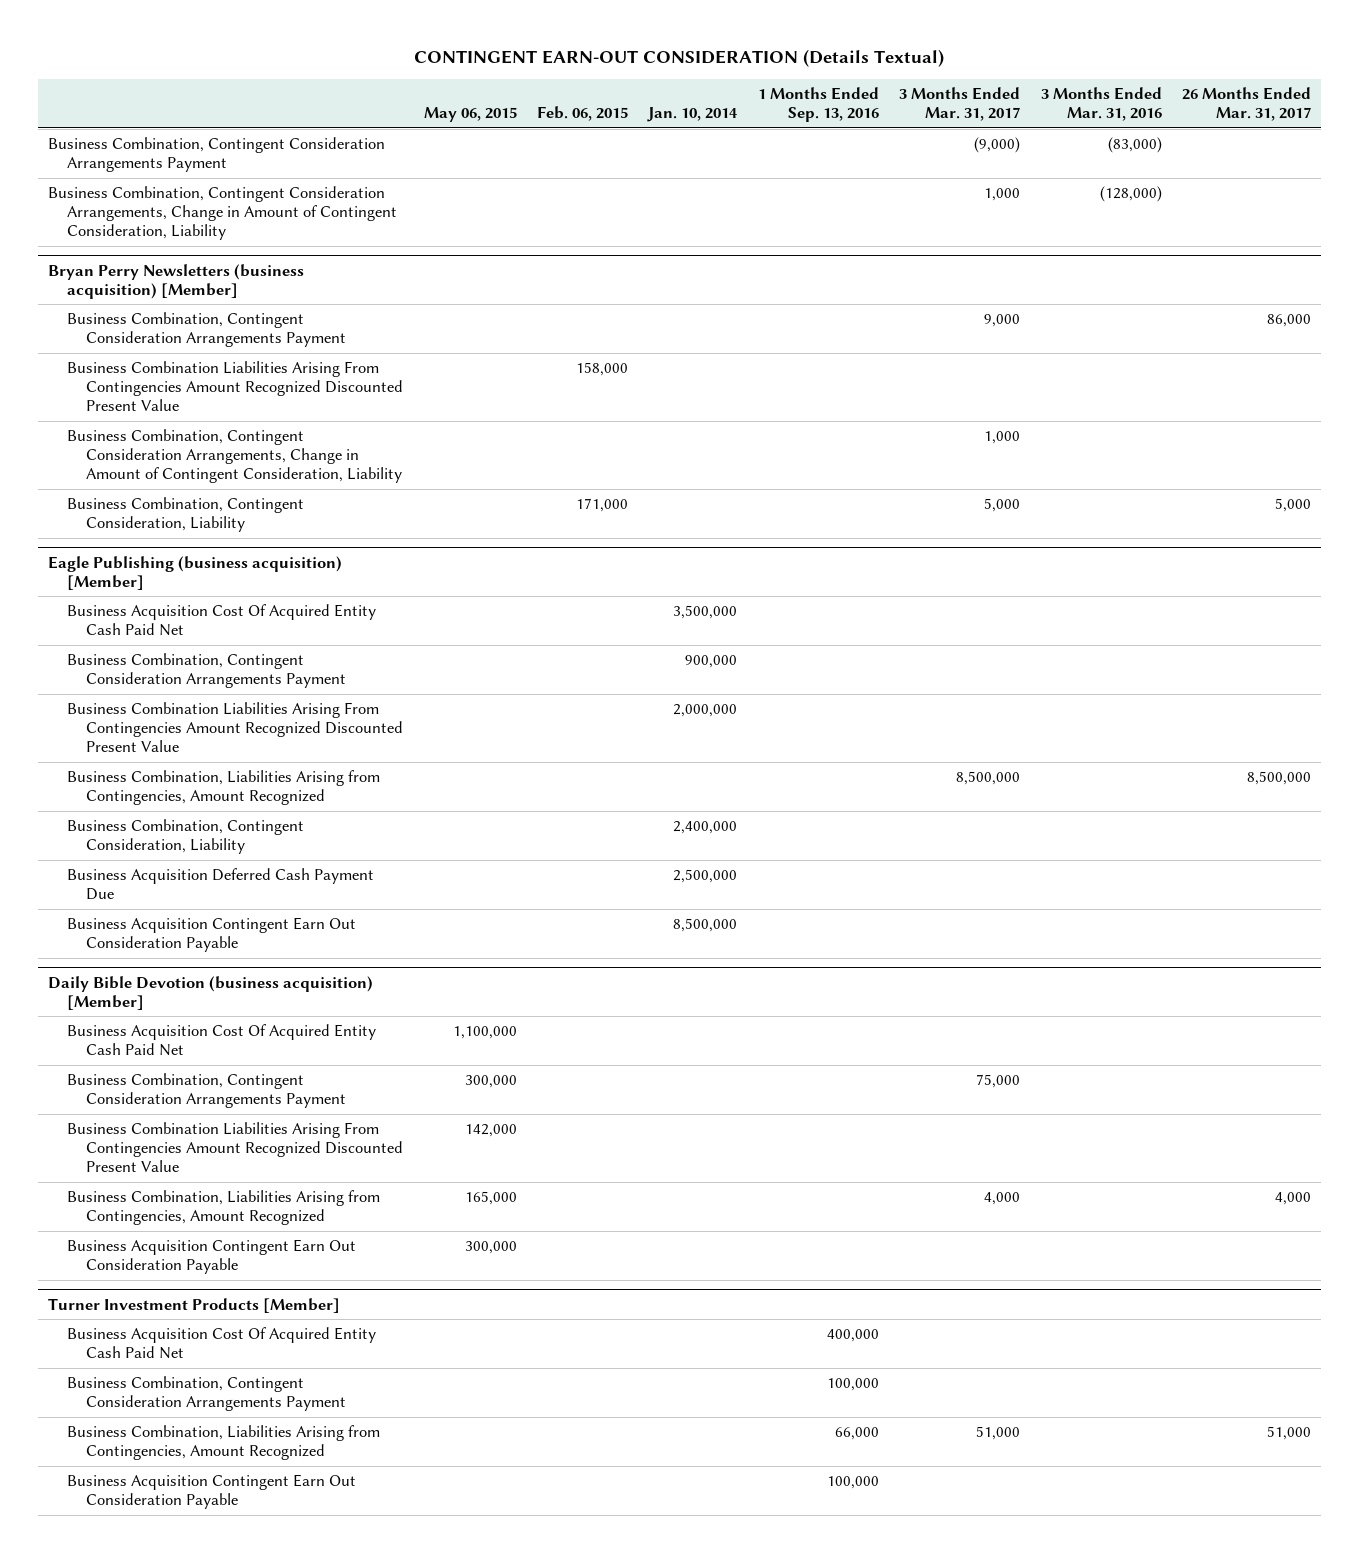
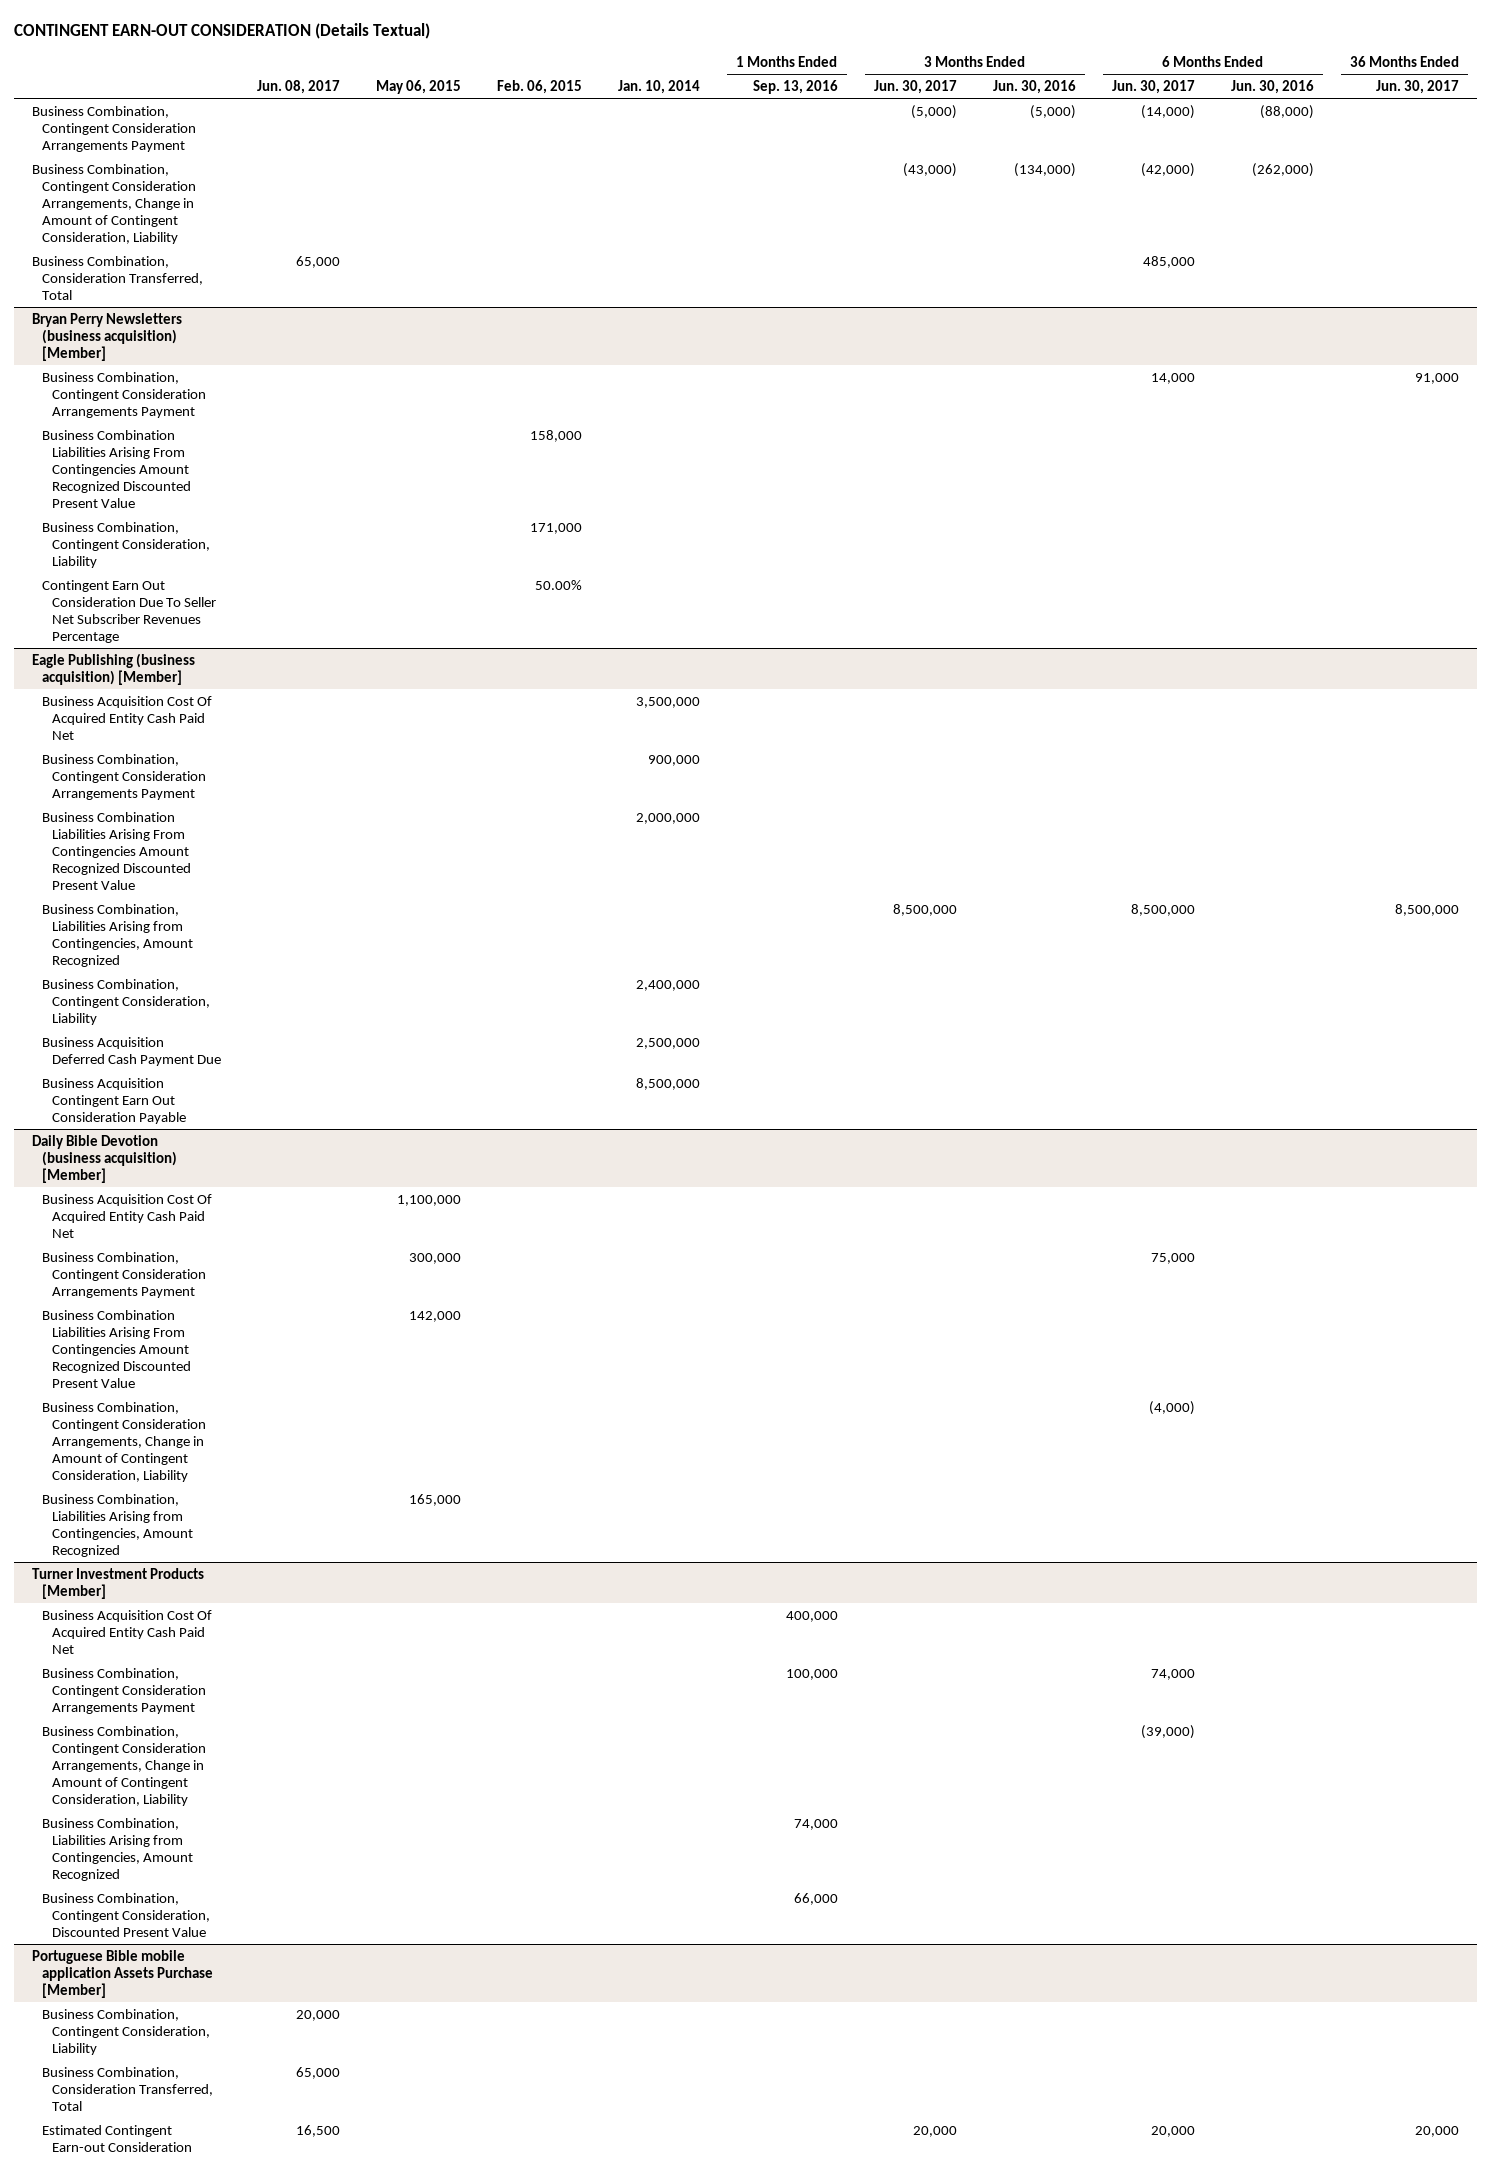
- | May 06, 2015 | Feb. 06, 2015 | Jan. 10, 2014 | 1 Months Ended Sep. 13, 2016 | 3 Months Ended Mar. 31, 2017 | 3 Months Ended Mar. 31, 2016 | 26 Months Ended Mar. 31, 2017
+ | Jun. 08, 2017 | May 06, 2015 | Feb. 06, 2015 | Jan. 10, 2014 | 1 Months Ended Sep. 13, 2016 | 3 Months Ended Jun. 30, 2017 | 3 Months Ended Jun. 30, 2016 | 6 Months Ended Jun. 30, 2017 | 6 Months Ended Jun. 30, 2016 | 36 Months Ended Jun. 30, 2017
+ Business Combination, Consideration Transferred, Total | 65,000 | | | | | | | 485,000 | |
@ Bryan Perry Newsletters (business acquisition) [Member]
- Business Combination, Contingent Consideration Arrangements, Change in Amount of Contingent Consideration, Liability | | | | | 1,000 | |
+ Contingent Earn Out Consideration Due To Seller Net Subscriber Revenues Percentage | | | 50.00% | | | | | | |
@ Daily Bible Devotion (business acquisition) [Member]
+ Business Combination, Contingent Consideration Arrangements, Change in Amount of Contingent Consideration, Liability | | | | | | | | (4,000) | |
- Business Acquisition Contingent Earn Out Consideration Payable | 300,000 | | | | | |
@ Turner Investment Products [Member]
- Business Combination, Liabilities Arising from Contingencies, Amount Recognized | | | | 66,000 | 51,000 | | 51,000
- Business Acquisition Contingent Earn Out Consideration Payable | | | | 100,000 | | |
+ Business Combination, Contingent Consideration Arrangements, Change in Amount of Contingent Consideration, Liability | | | | | | | | (39,000) | |
+ Business Combination, Liabilities Arising from Contingencies, Amount Recognized | | | | | 74,000 | | | | |
+ Business Combination, Contingent Consideration, Discounted Present Value | | | | | 66,000 | | | | |
+ Portuguese Bible mobile application Assets Purchase [Member]
+ Business Combination, Contingent Consideration, Liability | 20,000 | | | | | | | | |
+ Business Combination, Consideration Transferred, Total | 65,000 | | | | | | | | |
+ Estimated Contingent Earn-out Consideration | 16,500 | | | | | 20,000 | | 20,000 | | 20,000

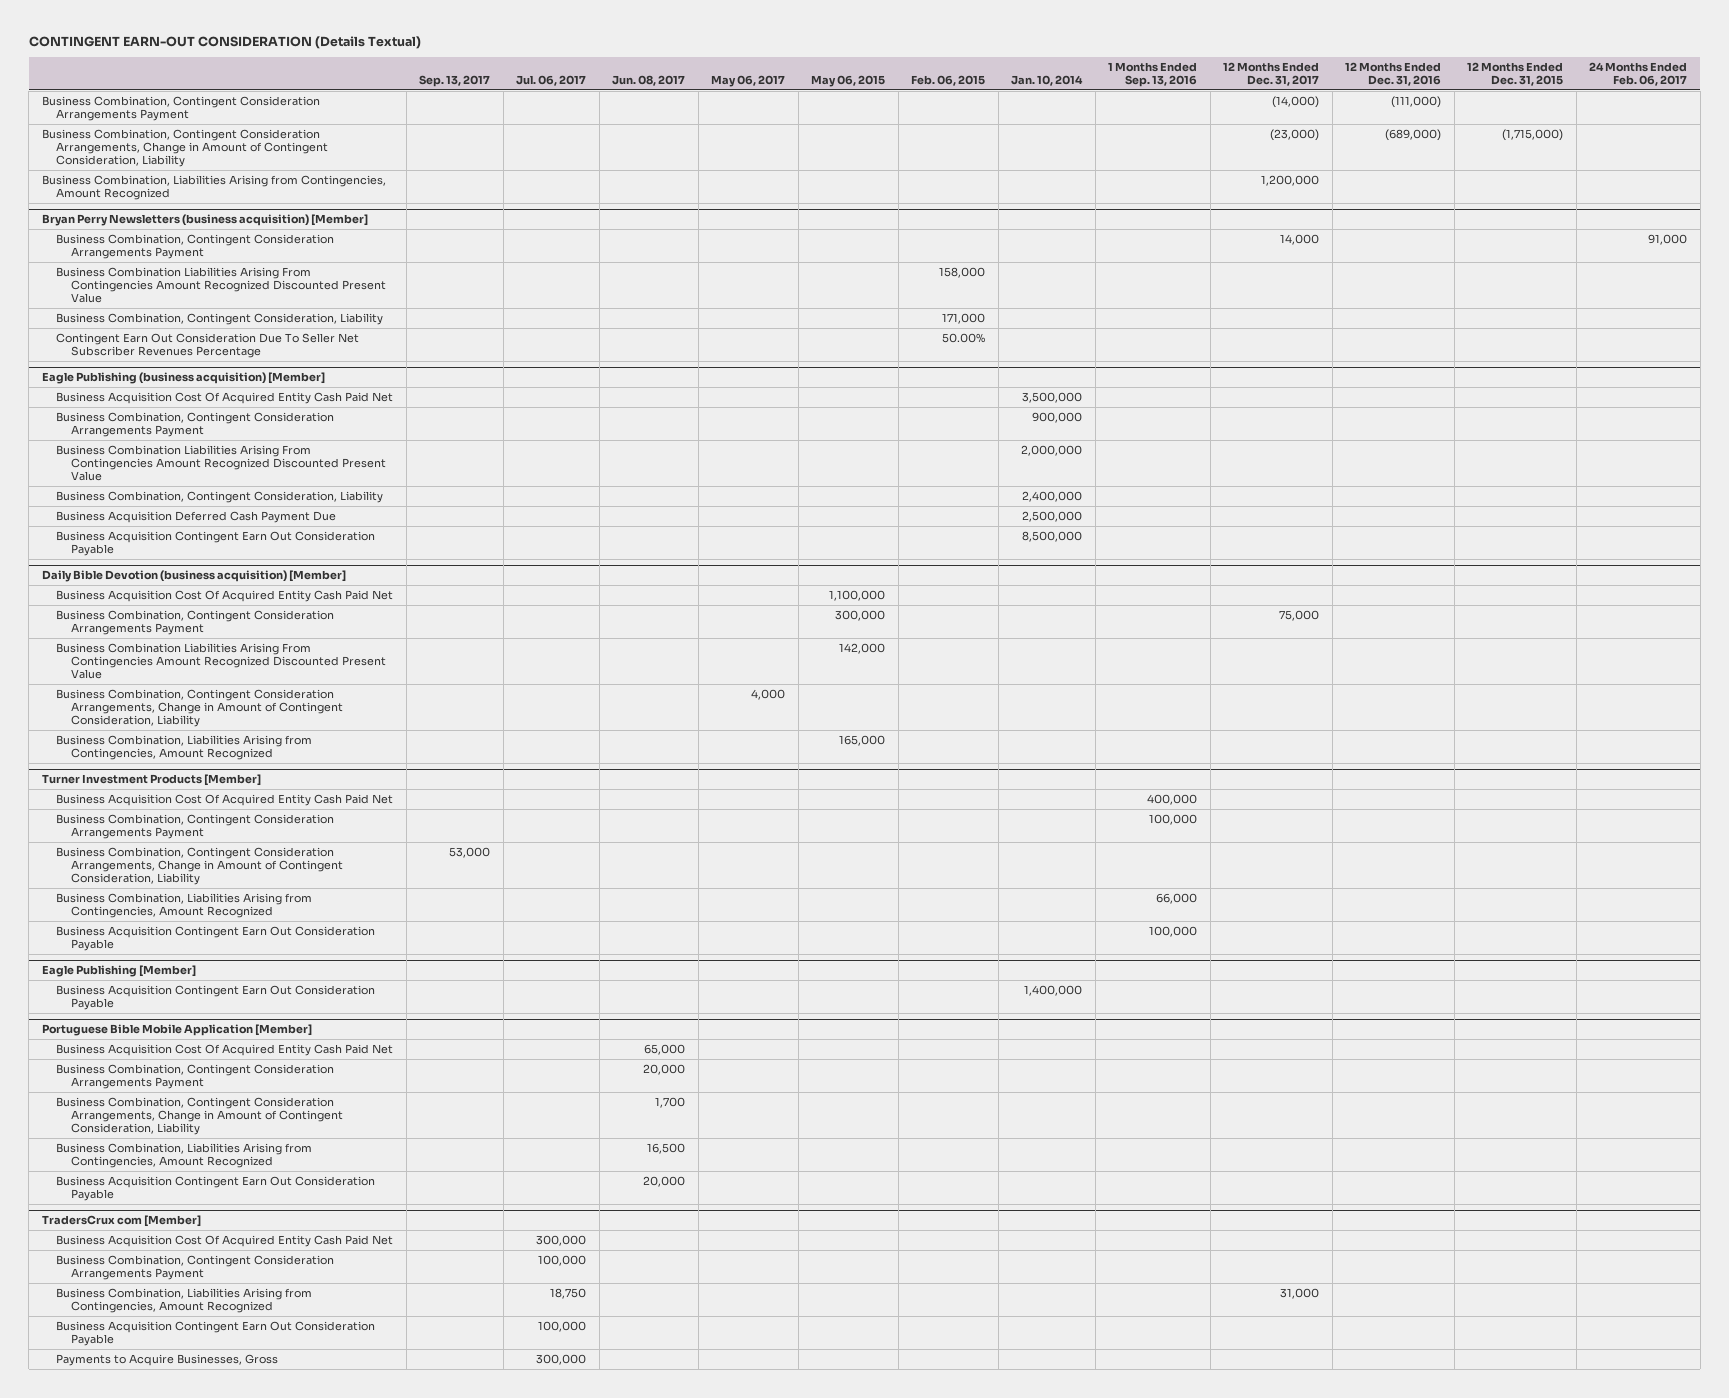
- | Jun. 08, 2017 | May 06, 2015 | Feb. 06, 2015 | Jan. 10, 2014 | 1 Months Ended Sep. 13, 2016 | 3 Months Ended Jun. 30, 2017 | 3 Months Ended Jun. 30, 2016 | 6 Months Ended Jun. 30, 2017 | 6 Months Ended Jun. 30, 2016 | 36 Months Ended Jun. 30, 2017
+ | Sep. 13, 2017 | Jul. 06, 2017 | Jun. 08, 2017 | May 06, 2017 | May 06, 2015 | Feb. 06, 2015 | Jan. 10, 2014 | 1 Months Ended Sep. 13, 2016 | 12 Months Ended Dec. 31, 2017 | 12 Months Ended Dec. 31, 2016 | 12 Months Ended Dec. 31, 2015 | 24 Months Ended Feb. 06, 2017
- Business Combination, Consideration Transferred, Total | 65,000 | | | | | | | 485,000 | |
+ Business Combination, Liabilities Arising from Contingencies, Amount Recognized | | | | | | | | | 1,200,000 | | |
@ Eagle Publishing (business acquisition) [Member]
- Business Combination, Liabilities Arising from Contingencies, Amount Recognized | | | | | | 8,500,000 | | 8,500,000 | | 8,500,000
@ Turner Investment Products [Member]
- Business Combination, Liabilities Arising from Contingencies, Amount Recognized | | | | | 74,000 | | | | |
- Business Combination, Contingent Consideration, Discounted Present Value | | | | | 66,000 | | | | |
- Portuguese Bible mobile application Assets Purchase [Member]
- Business Combination, Contingent Consideration, Liability | 20,000 | | | | | | | | |
- Business Combination, Consideration Transferred, Total | 65,000 | | | | | | | | |
- Estimated Contingent Earn-out Consideration | 16,500 | | | | | 20,000 | | 20,000 | | 20,000
@ Turner Investment Products [Member]
+ Business Combination, Liabilities Arising from Contingencies, Amount Recognized | | | | | | | | 66,000 | | | |
+ Business Acquisition Contingent Earn Out Consideration Payable | | | | | | | | 100,000 | | | |
+ Eagle Publishing [Member]
+ Business Acquisition Contingent Earn Out Consideration Payable | | | | | | | 1,400,000 | | | | |
+ Portuguese Bible Mobile Application [Member]
+ Business Acquisition Cost Of Acquired Entity Cash Paid Net | | | 65,000 | | | | | | | | |
+ Business Combination, Contingent Consideration Arrangements Payment | | | 20,000 | | | | | | | | |
+ Business Combination, Contingent Consideration Arrangements, Change in Amount of Contingent Consideration, Liability | | | 1,700 | | | | | | | | |
+ Business Combination, Liabilities Arising from Contingencies, Amount Recognized | | | 16,500 | | | | | | | | |
+ Business Acquisition Contingent Earn Out Consideration Payable | | | 20,000 | | | | | | | | |
+ TradersCrux com [Member]
+ Business Acquisition Cost Of Acquired Entity Cash Paid Net | | 300,000 | | | | | | | | | |
+ Business Combination, Contingent Consideration Arrangements Payment | | 100,000 | | | | | | | | | |
+ Business Combination, Liabilities Arising from Contingencies, Amount Recognized | | 18,750 | | | | | | | 31,000 | | |
+ Business Acquisition Contingent Earn Out Consideration Payable | | 100,000 | | | | | | | | | |
+ Payments to Acquire Businesses, Gross | | 300,000 | | | | | | | | | |

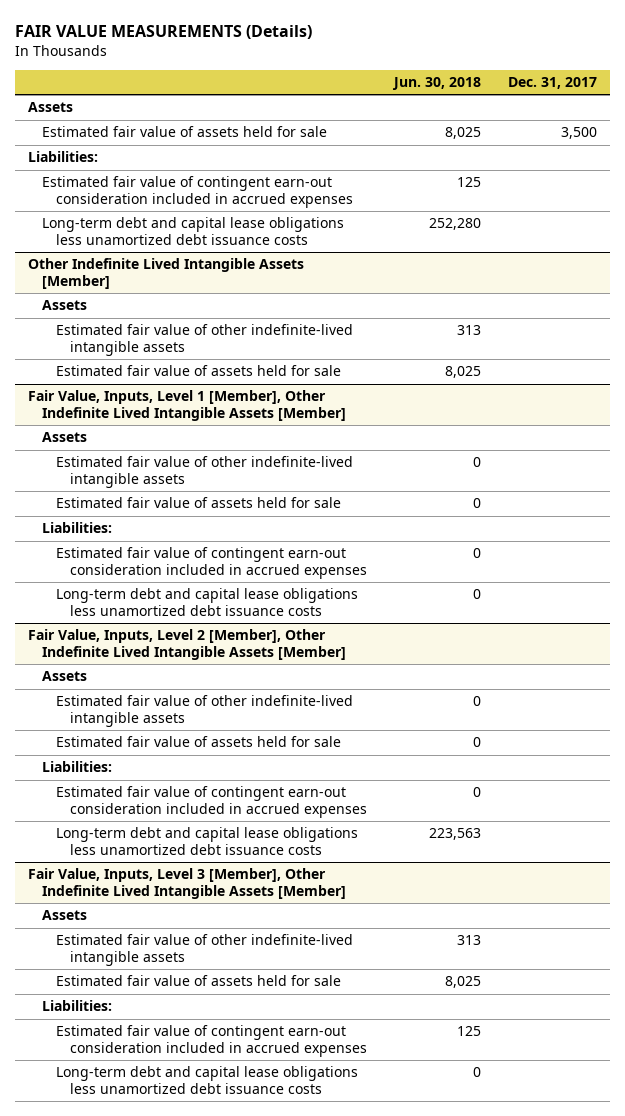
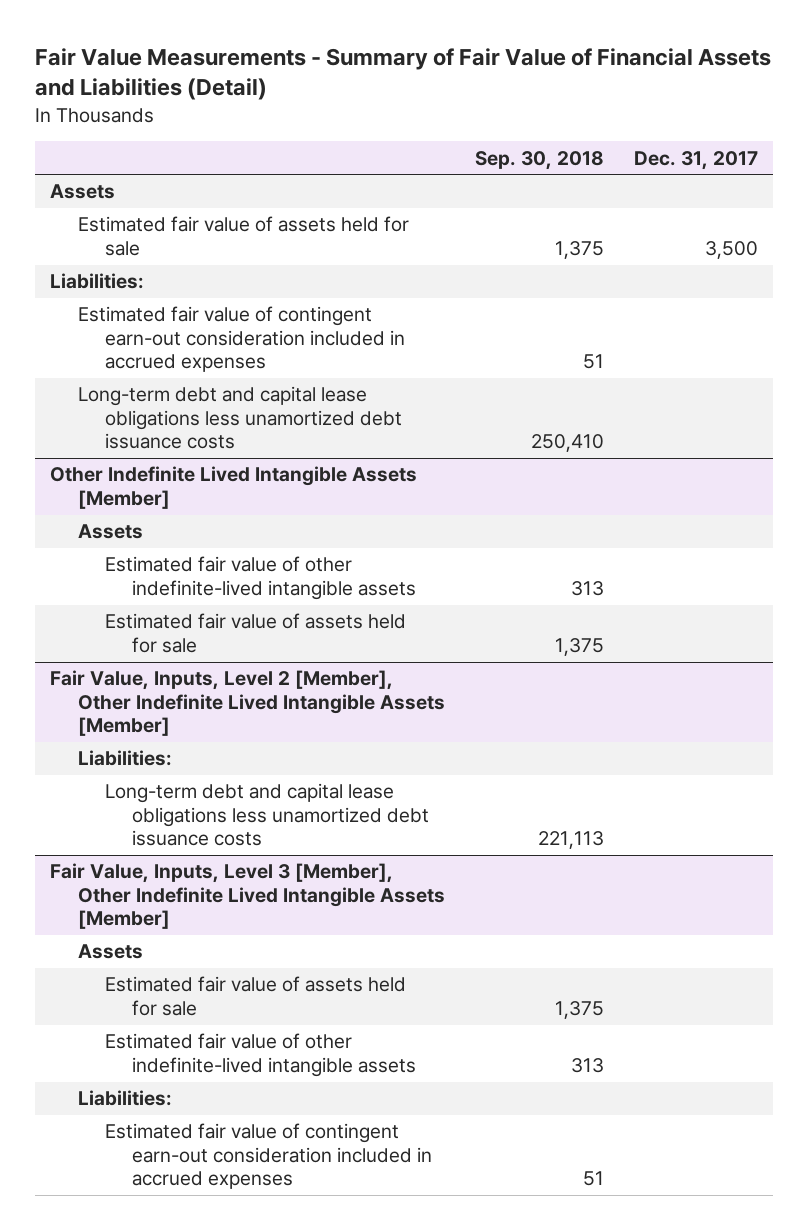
- FAIR VALUE MEASUREMENTS (Details)
+ Fair Value Measurements - Summary of Fair Value of Financial Assets and Liabilities (Detail)
- | Jun. 30, 2018 | Dec. 31, 2017
+ | Sep. 30, 2018 | Dec. 31, 2017
- Fair Value, Inputs, Level 1 [Member], Other Indefinite Lived Intangible Assets [Member]
- Assets
- Estimated fair value of other indefinite-lived intangible assets | 0 |
- Estimated fair value of assets held for sale | 0 |
- Liabilities:
- Estimated fair value of contingent earn-out consideration included in accrued expenses | 0 |
- Long-term debt and capital lease obligations less unamortized debt issuance costs | 0 |
@ Fair Value, Inputs, Level 2 [Member], Other Indefinite Lived Intangible Assets [Member]
- Assets
- Estimated fair value of other indefinite-lived intangible assets | 0 |
- Estimated fair value of assets held for sale | 0 |
- Estimated fair value of contingent earn-out consideration included in accrued expenses | 0 |
@ Fair Value, Inputs, Level 3 [Member], Other Indefinite Lived Intangible Assets [Member]
moved down: Estimated fair value of other indefinite-lived intangible assets | 313 |
- Long-term debt and capital lease obligations less unamortized debt issuance costs | 0 |

